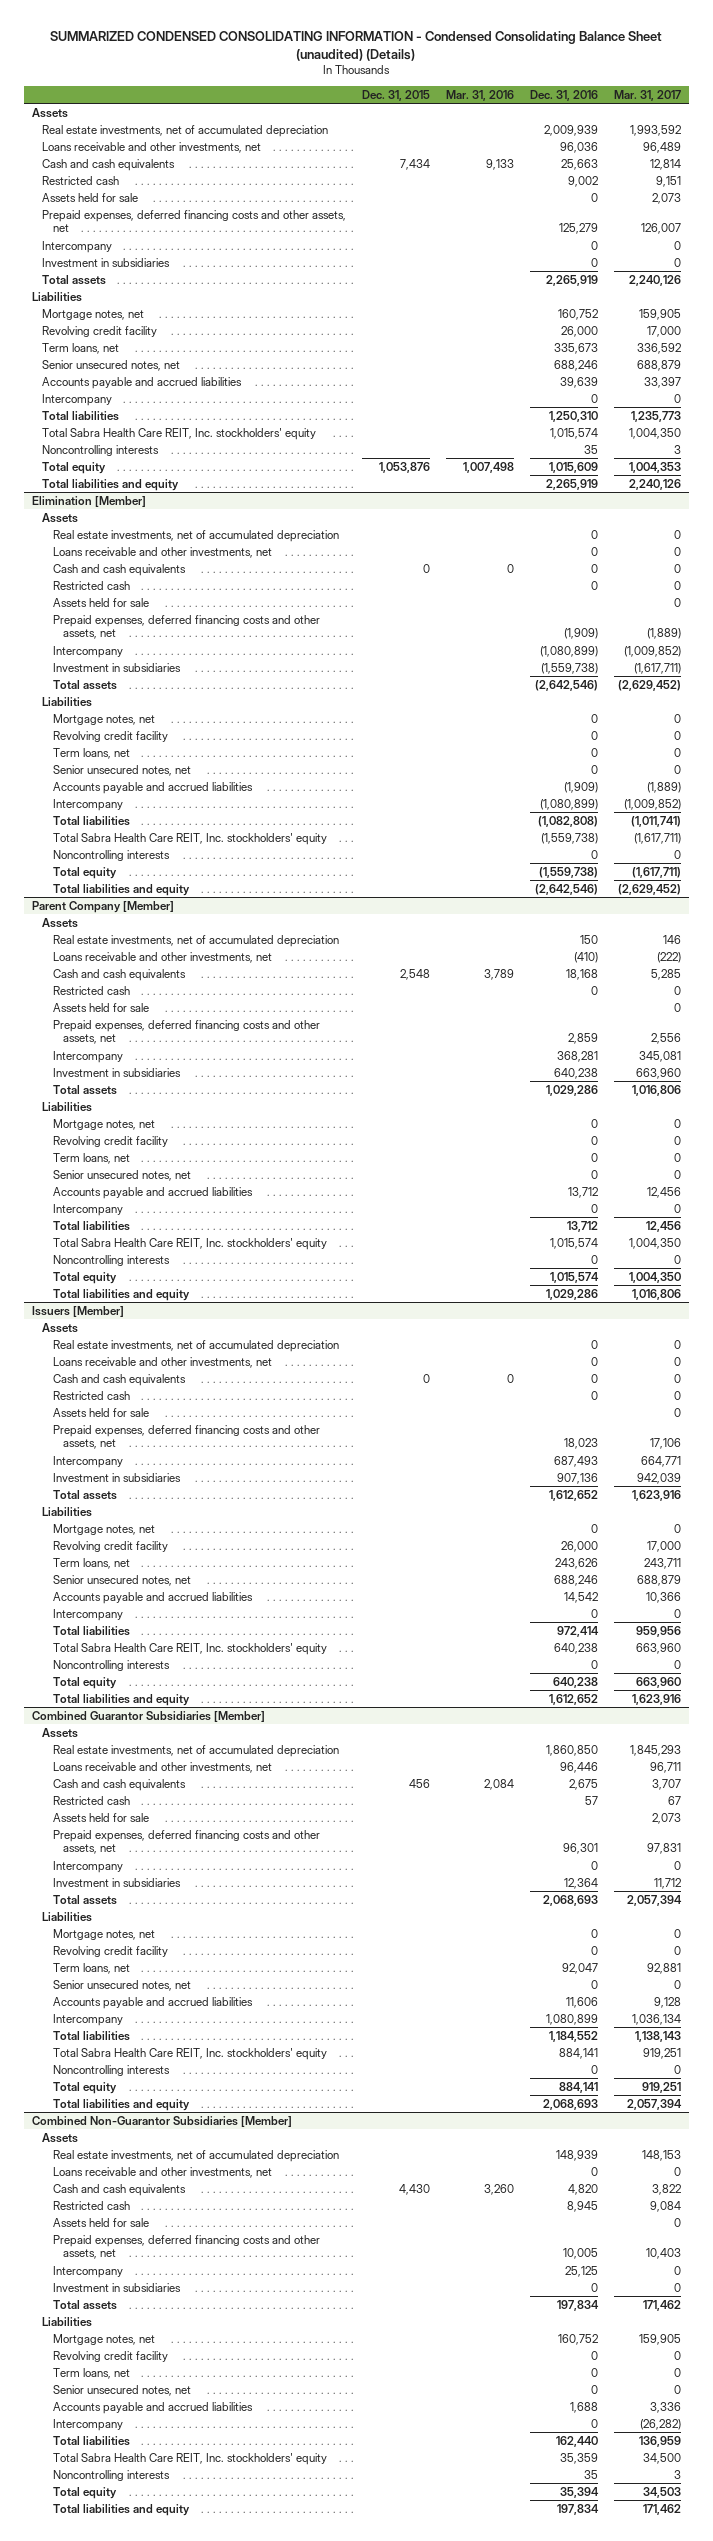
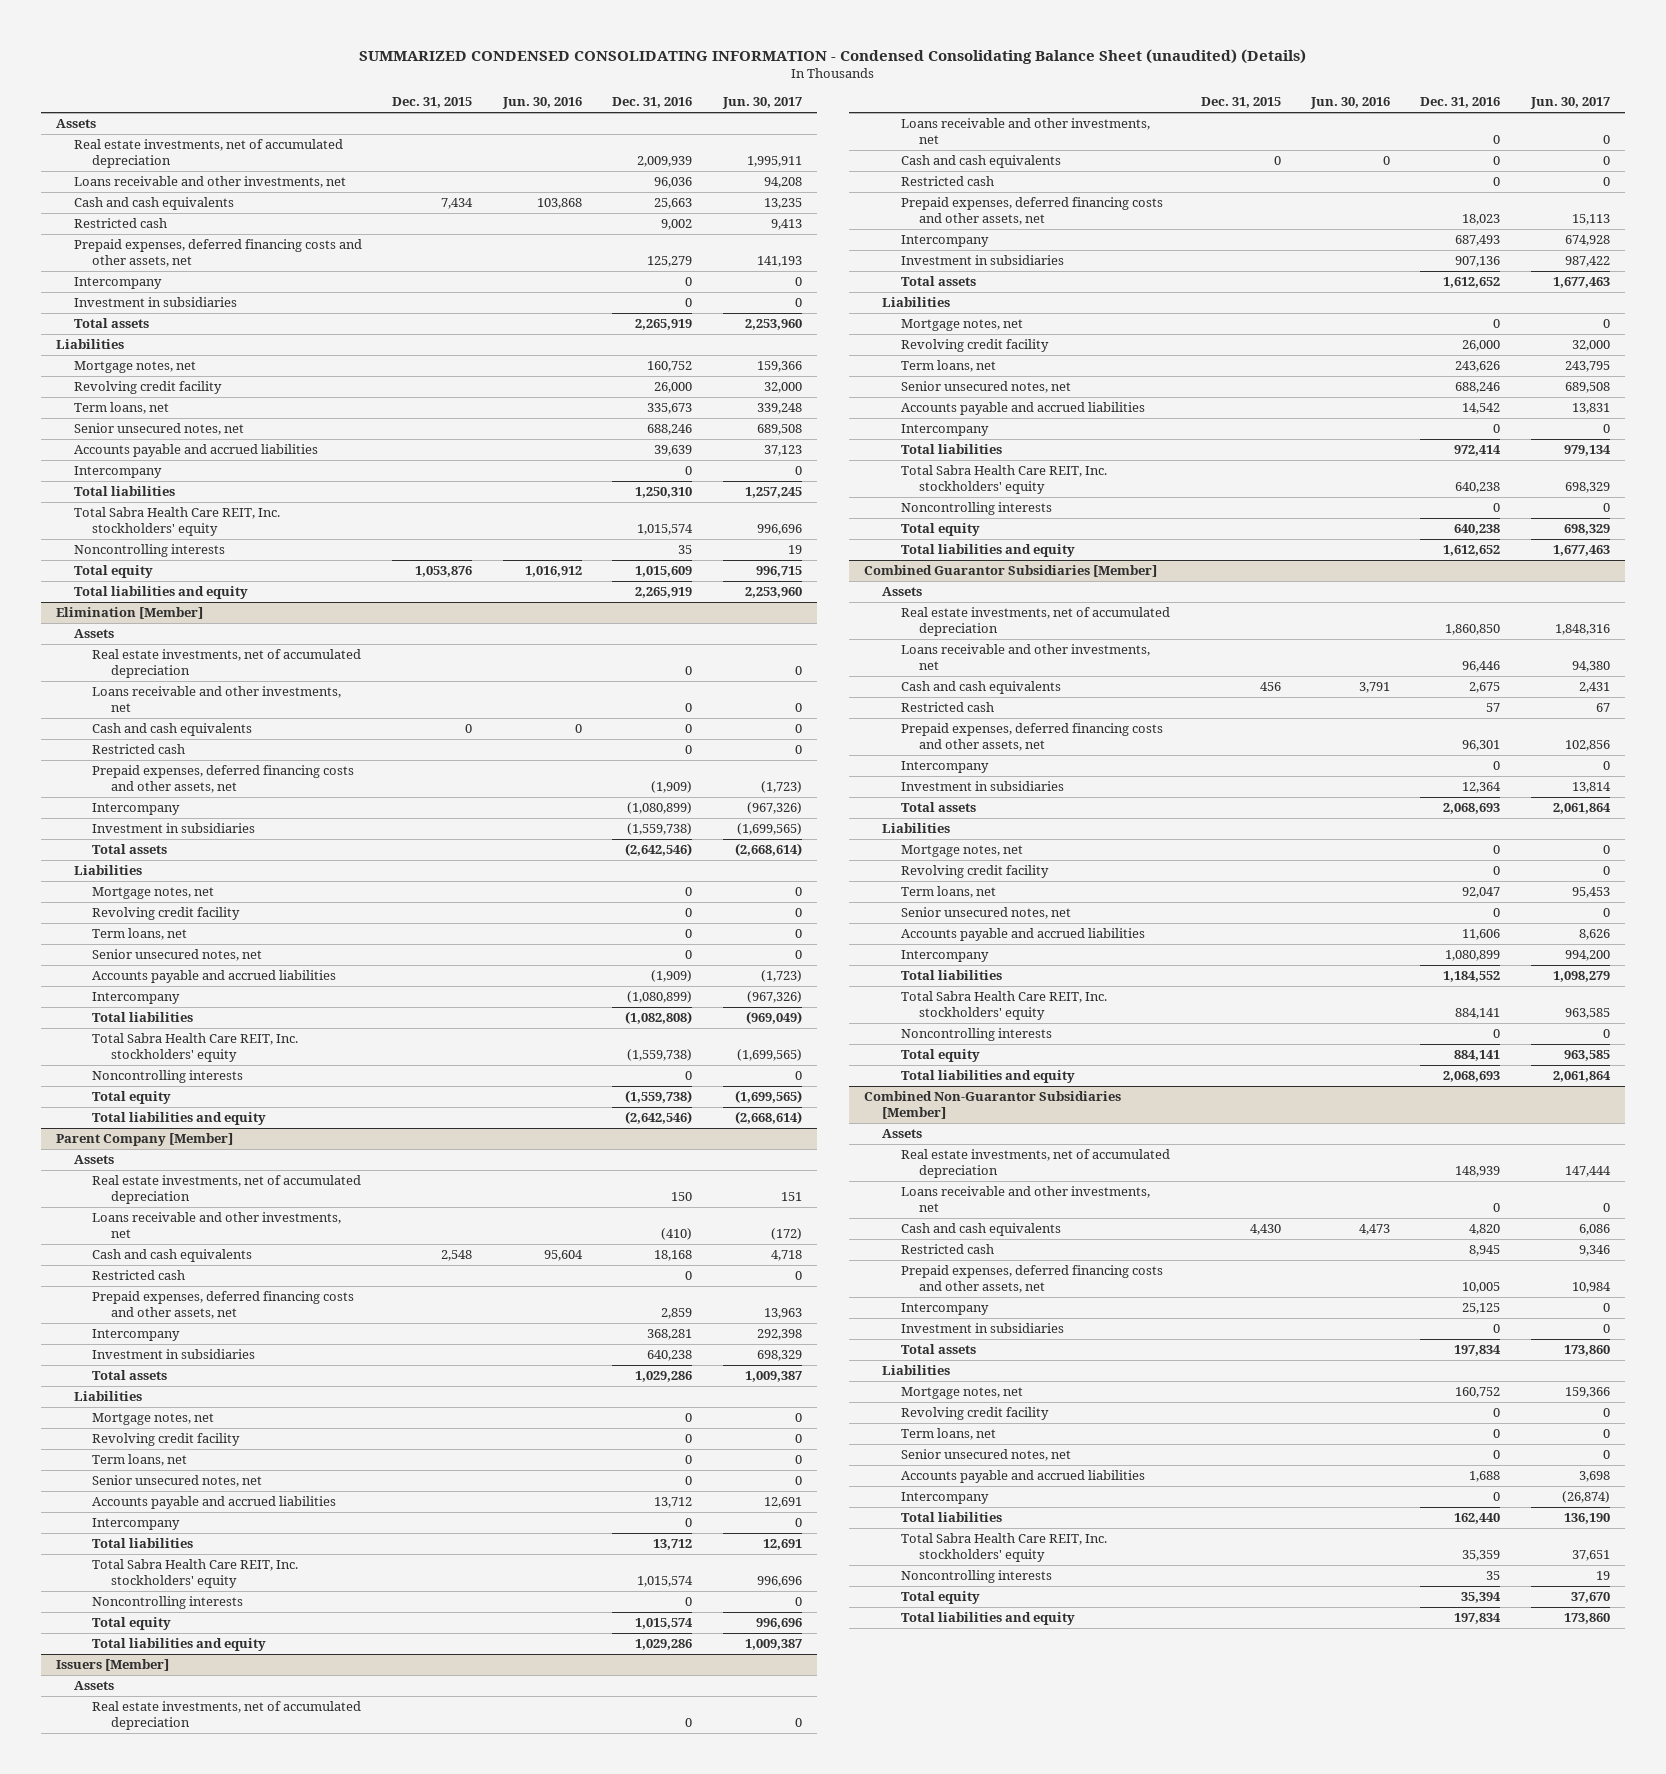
- | Dec. 31, 2015 | Mar. 31, 2016 | Dec. 31, 2016 | Mar. 31, 2017
+ | Dec. 31, 2015 | Jun. 30, 2016 | Dec. 31, 2016 | Jun. 30, 2017
- Assets held for sale | | | 0 | 2,073
@ Elimination [Member]
- Assets held for sale | | | | 0
@ Parent Company [Member]
- Assets held for sale | | | | 0
@ Issuers [Member]
- Assets held for sale | | | | 0
@ Combined Guarantor Subsidiaries [Member]
- Assets held for sale | | | | 2,073
@ Combined Non-Guarantor Subsidiaries [Member]
- Assets held for sale | | | | 0

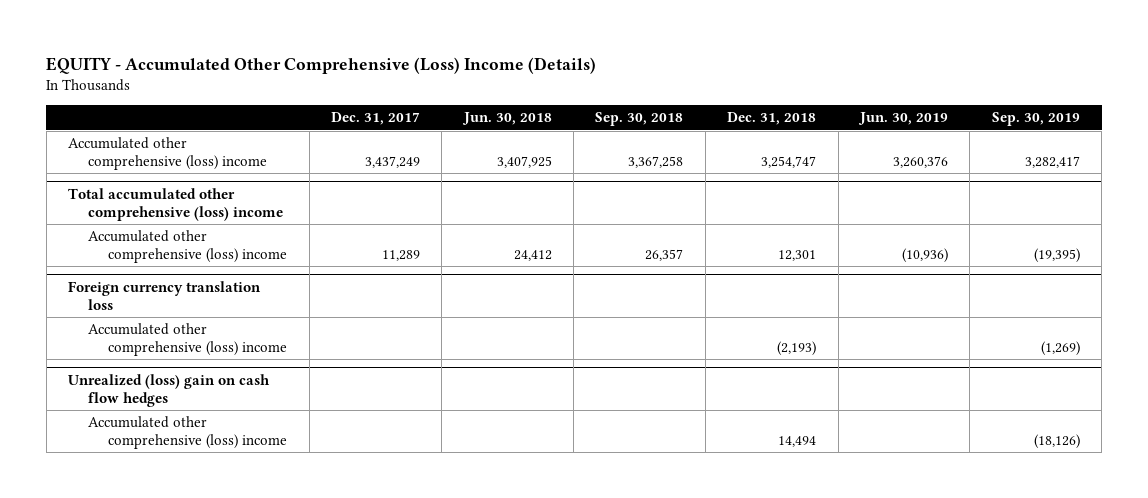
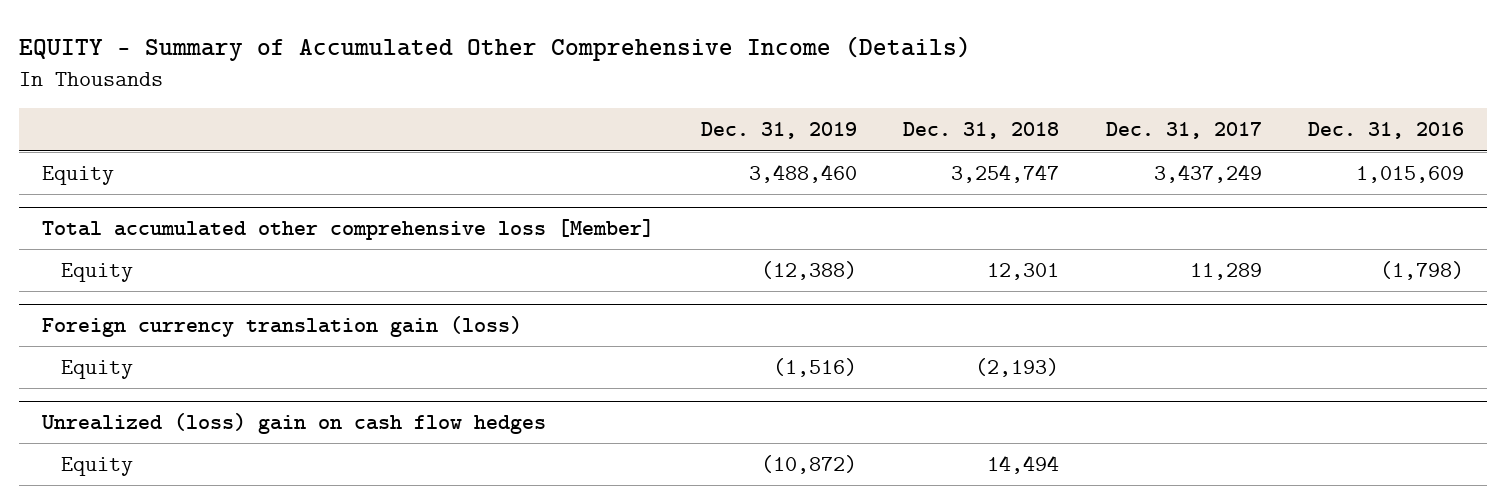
- EQUITY - Accumulated Other Comprehensive (Loss) Income (Details)
+ EQUITY - Summary of Accumulated Other Comprehensive Income (Details)
- | Dec. 31, 2017 | Jun. 30, 2018 | Sep. 30, 2018 | Dec. 31, 2018 | Jun. 30, 2019 | Sep. 30, 2019
+ | Dec. 31, 2019 | Dec. 31, 2018 | Dec. 31, 2017 | Dec. 31, 2016
- Accumulated other comprehensive (loss) income | 3,437,249 | 3,407,925 | 3,367,258 | 3,254,747 | 3,260,376 | 3,282,417
- Total accumulated other comprehensive (loss) income
- Accumulated other comprehensive (loss) income | 11,289 | 24,412 | 26,357 | 12,301 | (10,936) | (19,395)
- Foreign currency translation loss
- Accumulated other comprehensive (loss) income | | | | (2,193) | | (1,269)
+ Equity | 3,488,460 | 3,254,747 | 3,437,249 | 1,015,609
+ Total accumulated other comprehensive loss [Member]
+ Equity | (12,388) | 12,301 | 11,289 | (1,798)
+ Foreign currency translation gain (loss)
+ Equity | (1,516) | (2,193) | |
@ Unrealized (loss) gain on cash flow hedges
- Accumulated other comprehensive (loss) income | | | | 14,494 | | (18,126)
+ Equity | (10,872) | 14,494 | |

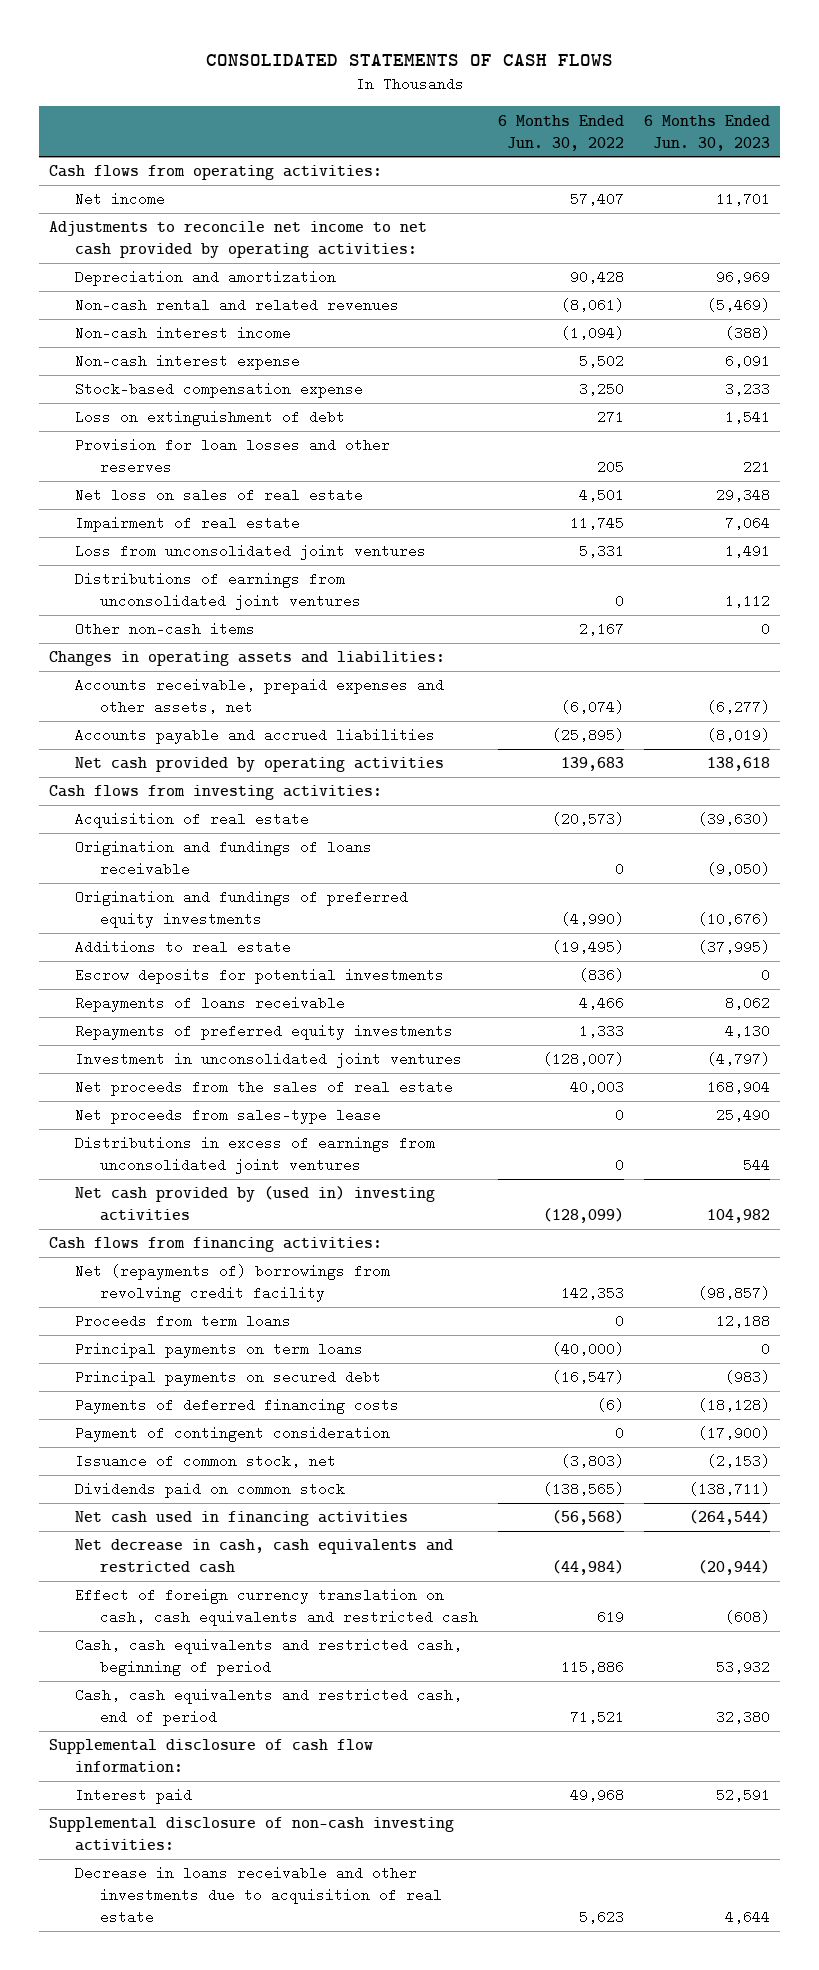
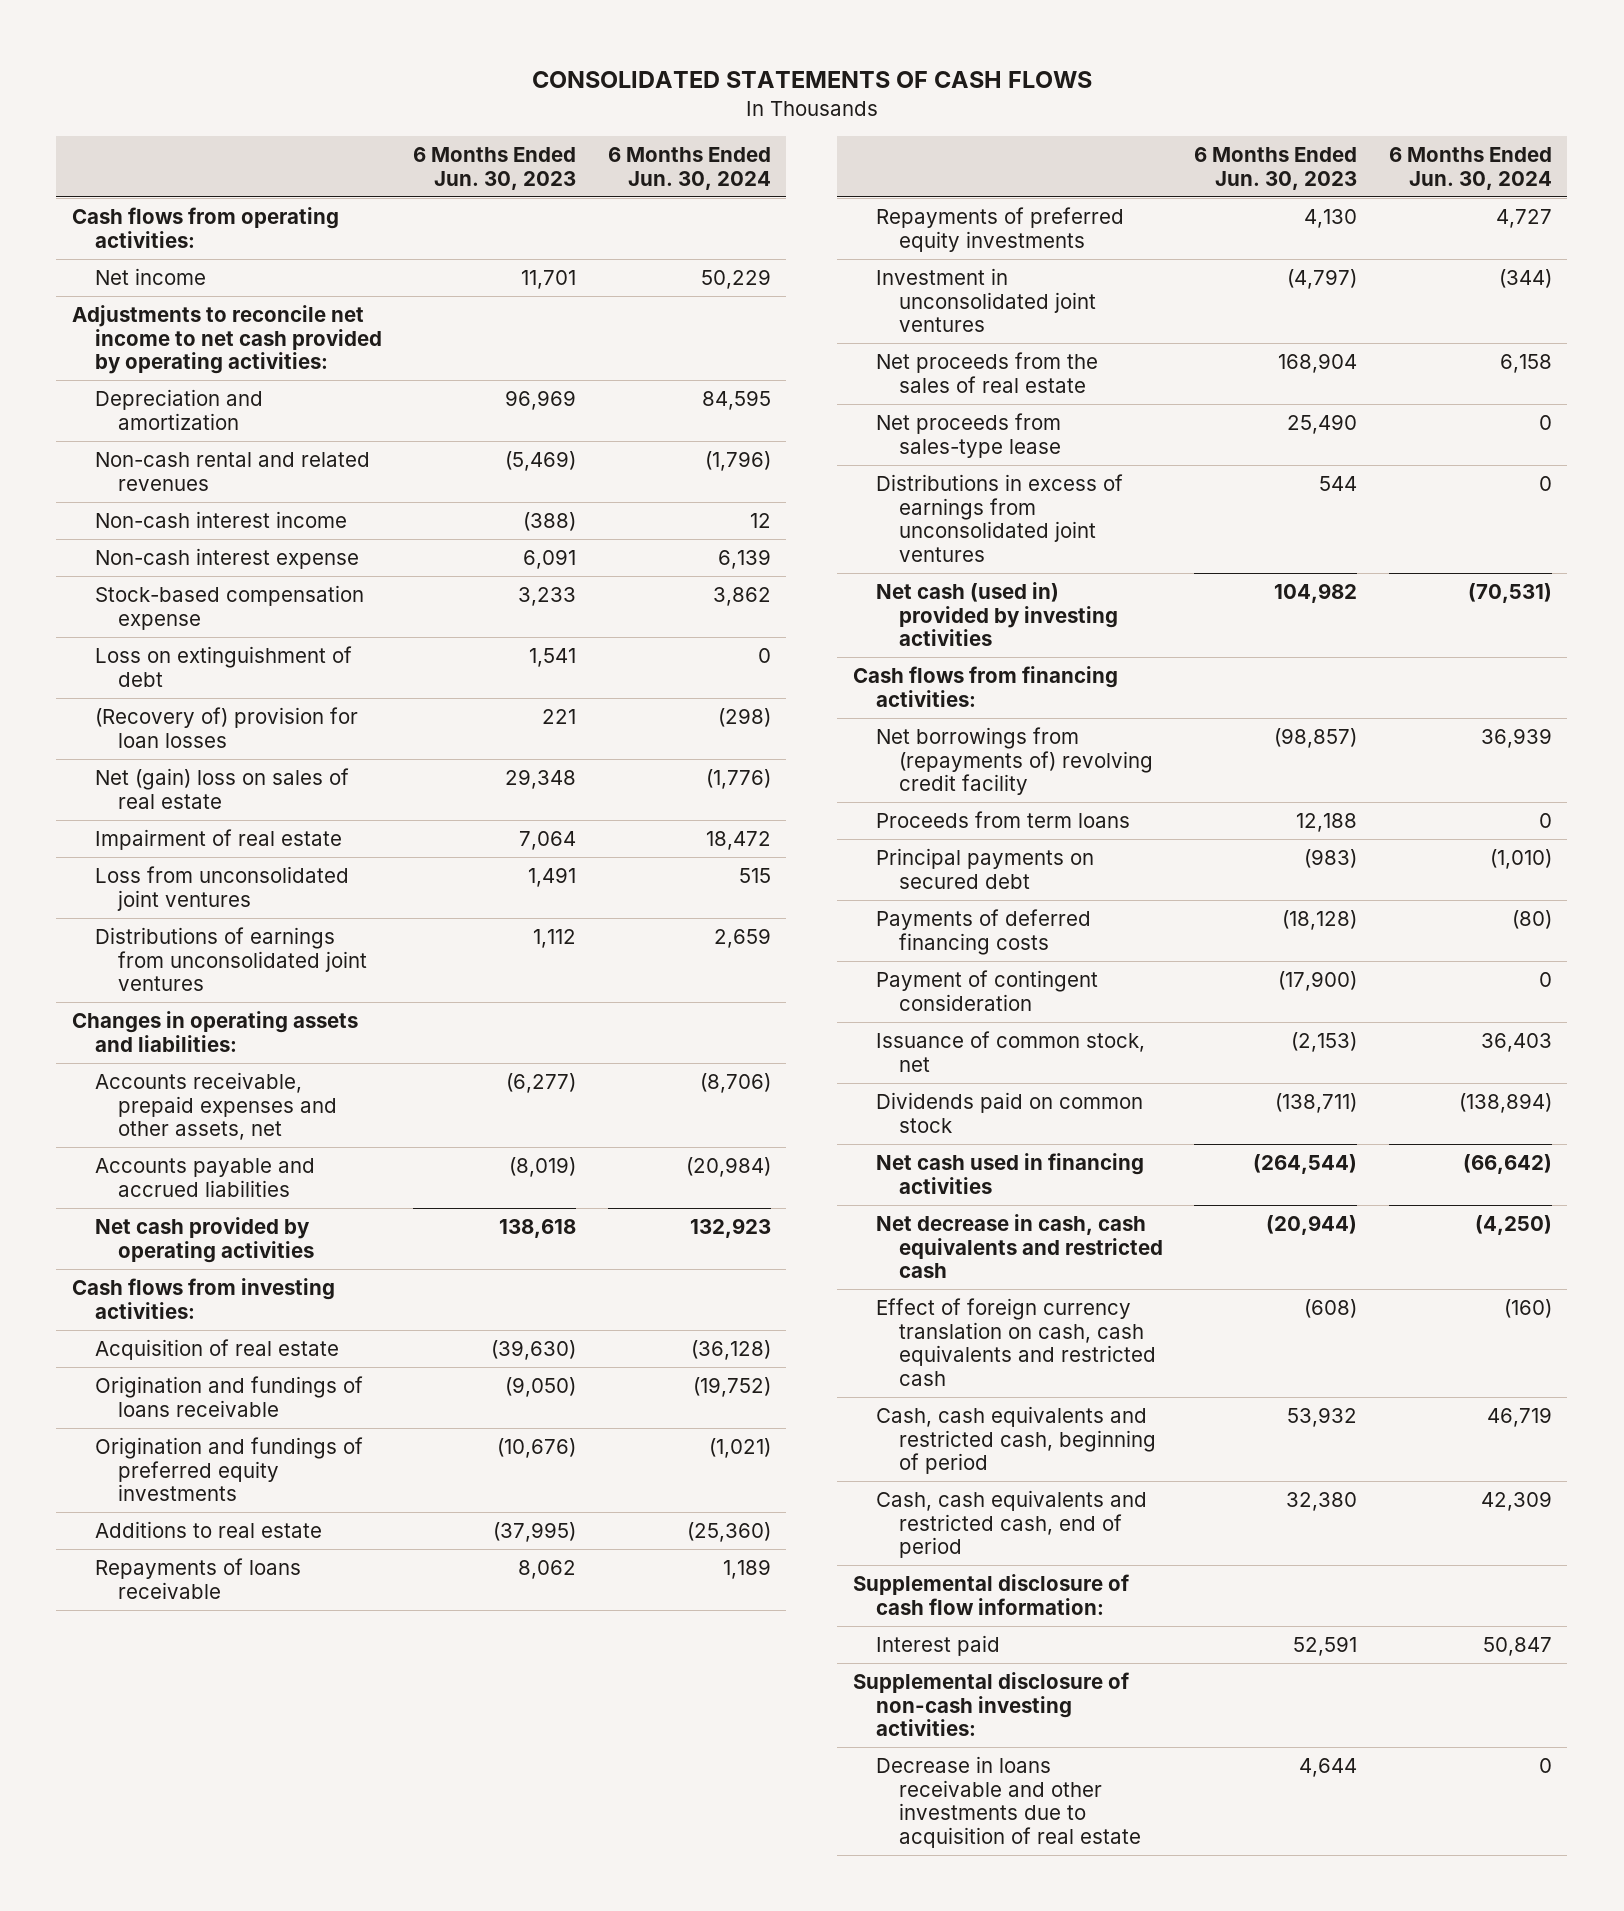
- | 6 Months Ended Jun. 30, 2022 | 6 Months Ended Jun. 30, 2023
+ | 6 Months Ended Jun. 30, 2023 | 6 Months Ended Jun. 30, 2024
- Provision for loan losses and other reserves | 205 | 221
- Net loss on sales of real estate | 4,501 | 29,348
+ (Recovery of) provision for loan losses | 221 | (298)
+ Net (gain) loss on sales of real estate | 29,348 | (1,776)
- Other non-cash items | 2,167 | 0
- Escrow deposits for potential investments | (836) | 0
- Net cash provided by (used in) investing activities | (128,099) | 104,982
+ Net cash (used in) provided by investing activities | 104,982 | (70,531)
- Net (repayments of) borrowings from revolving credit facility | 142,353 | (98,857)
+ Net borrowings from (repayments of) revolving credit facility | (98,857) | 36,939
- Principal payments on term loans | (40,000) | 0

